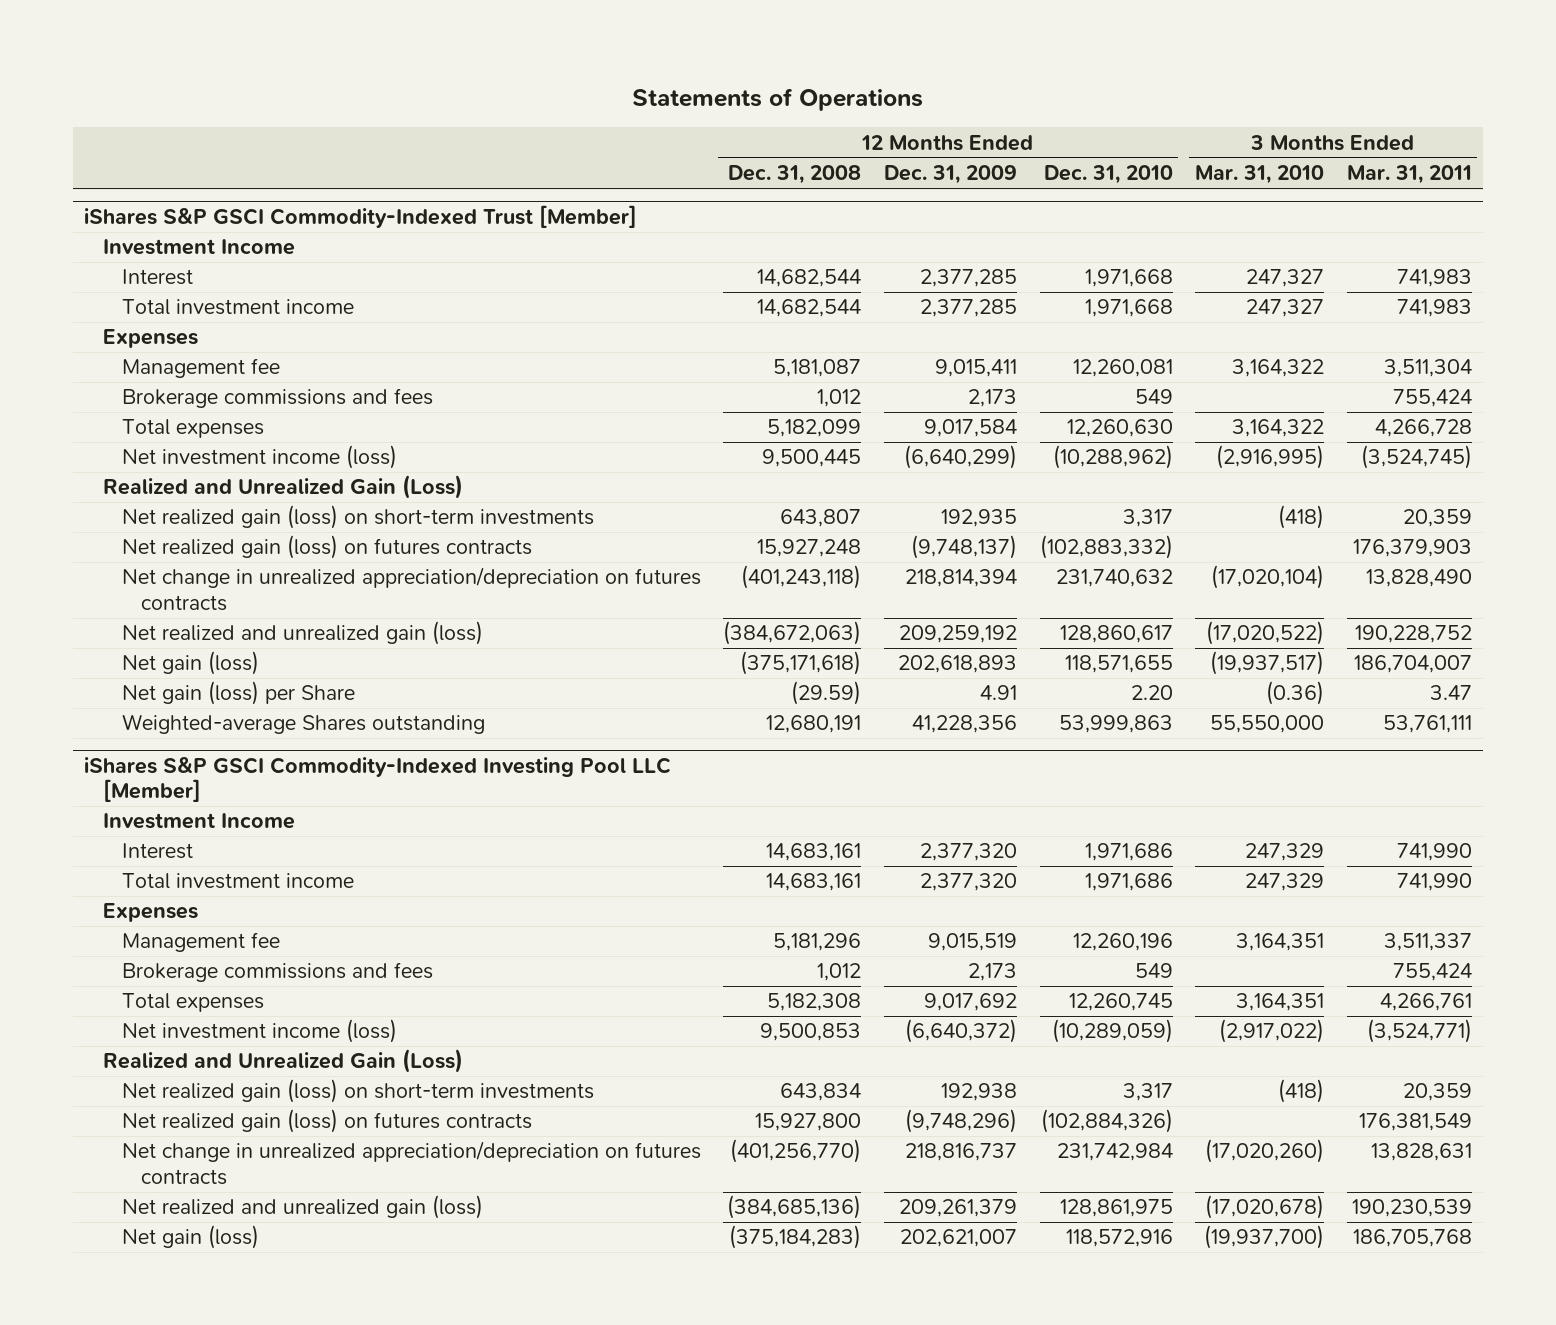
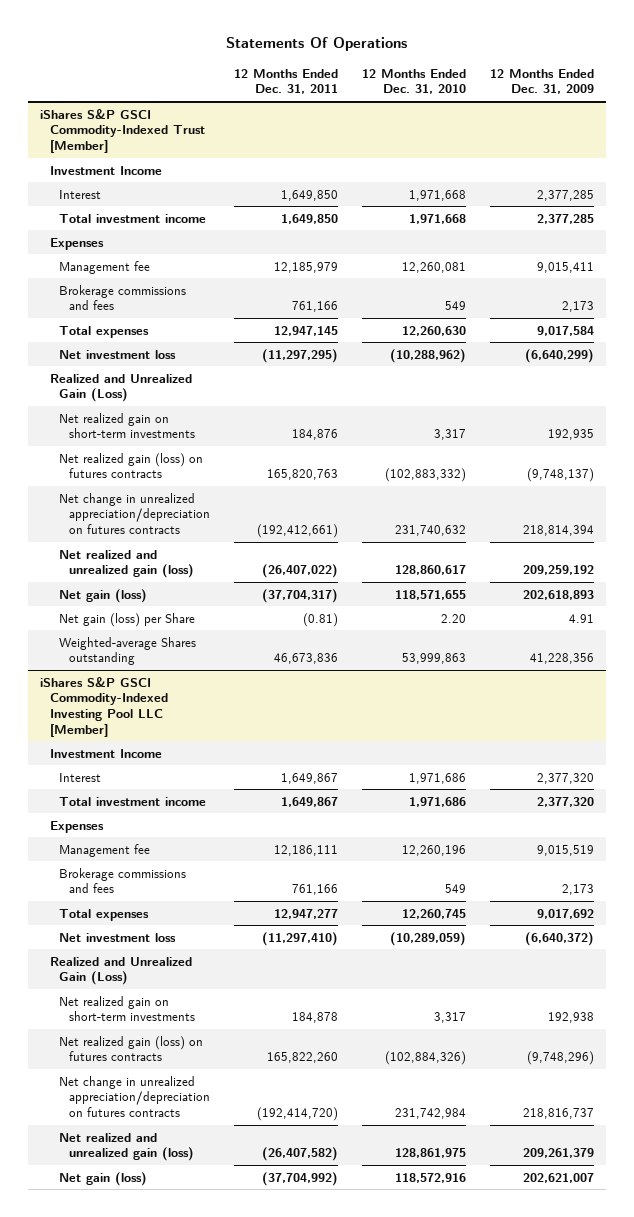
- Statements of Operations
+ Statements Of Operations
- | 12 Months Ended Dec. 31, 2008 | 12 Months Ended Dec. 31, 2009 | 12 Months Ended Dec. 31, 2010 | 3 Months Ended Mar. 31, 2010 | 3 Months Ended Mar. 31, 2011
+ | 12 Months Ended Dec. 31, 2011 | 12 Months Ended Dec. 31, 2010 | 12 Months Ended Dec. 31, 2009
@ iShares S&P GSCI Commodity-Indexed Trust [Member]
- Net investment income (loss) | 9,500,445 | (6,640,299) | (10,288,962) | (2,916,995) | (3,524,745)
+ Net investment loss | (11,297,295) | (10,288,962) | (6,640,299)
- Net realized gain (loss) on short-term investments | 643,807 | 192,935 | 3,317 | (418) | 20,359
+ Net realized gain on short-term investments | 184,876 | 3,317 | 192,935
@ iShares S&P GSCI Commodity-Indexed Investing Pool LLC [Member]
- Net investment income (loss) | 9,500,853 | (6,640,372) | (10,289,059) | (2,917,022) | (3,524,771)
+ Net investment loss | (11,297,410) | (10,289,059) | (6,640,372)
- Net realized gain (loss) on short-term investments | 643,834 | 192,938 | 3,317 | (418) | 20,359
+ Net realized gain on short-term investments | 184,878 | 3,317 | 192,938

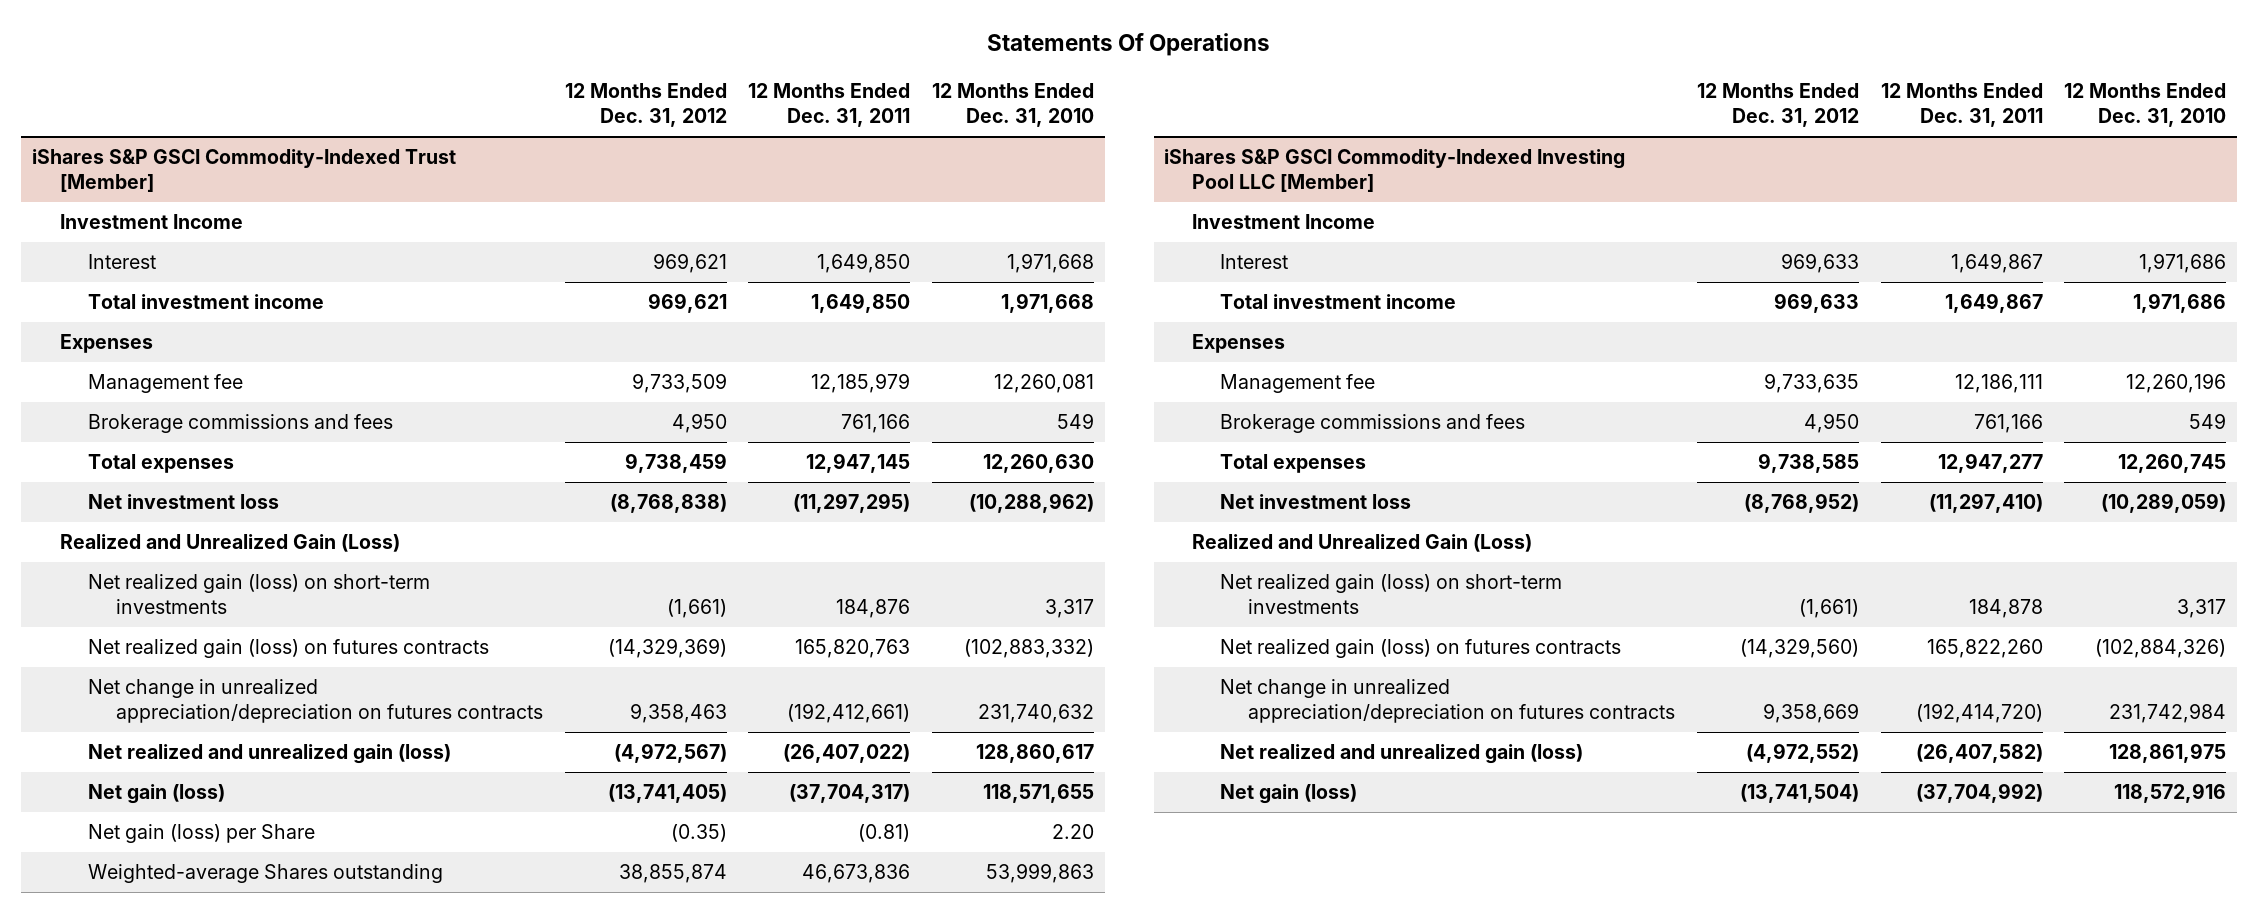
- | 12 Months Ended Dec. 31, 2011 | 12 Months Ended Dec. 31, 2010 | 12 Months Ended Dec. 31, 2009
+ | 12 Months Ended Dec. 31, 2012 | 12 Months Ended Dec. 31, 2011 | 12 Months Ended Dec. 31, 2010
@ iShares S&P GSCI Commodity-Indexed Trust [Member]
- Net realized gain on short-term investments | 184,876 | 3,317 | 192,935
+ Net realized gain (loss) on short-term investments | (1,661) | 184,876 | 3,317
@ iShares S&P GSCI Commodity-Indexed Investing Pool LLC [Member]
- Net realized gain on short-term investments | 184,878 | 3,317 | 192,938
+ Net realized gain (loss) on short-term investments | (1,661) | 184,878 | 3,317

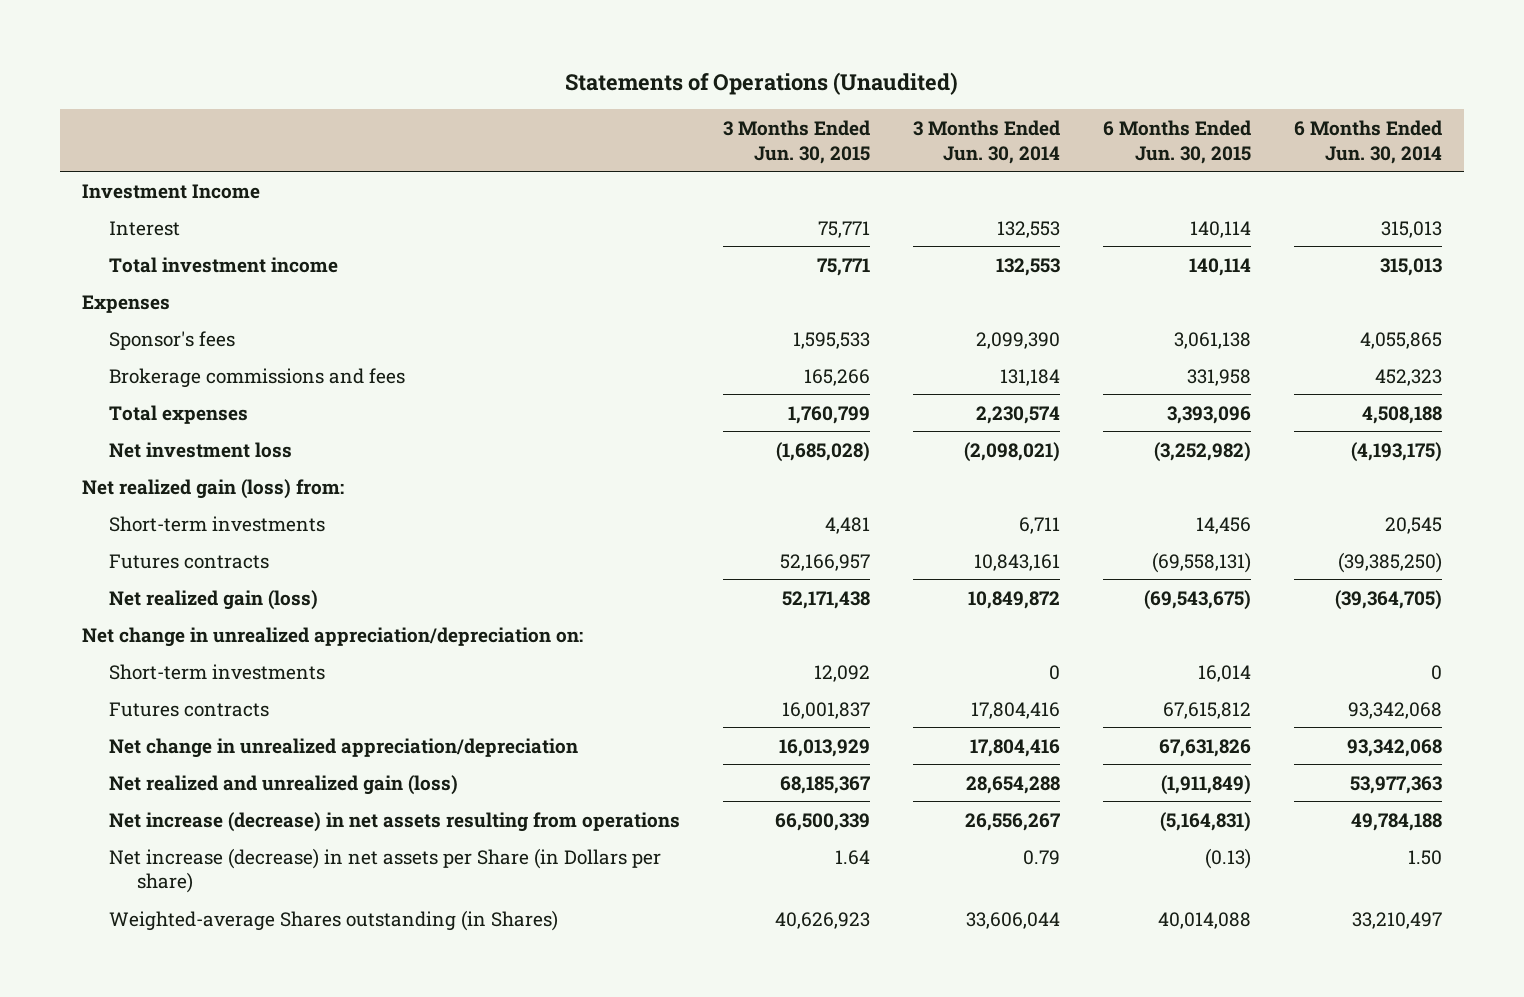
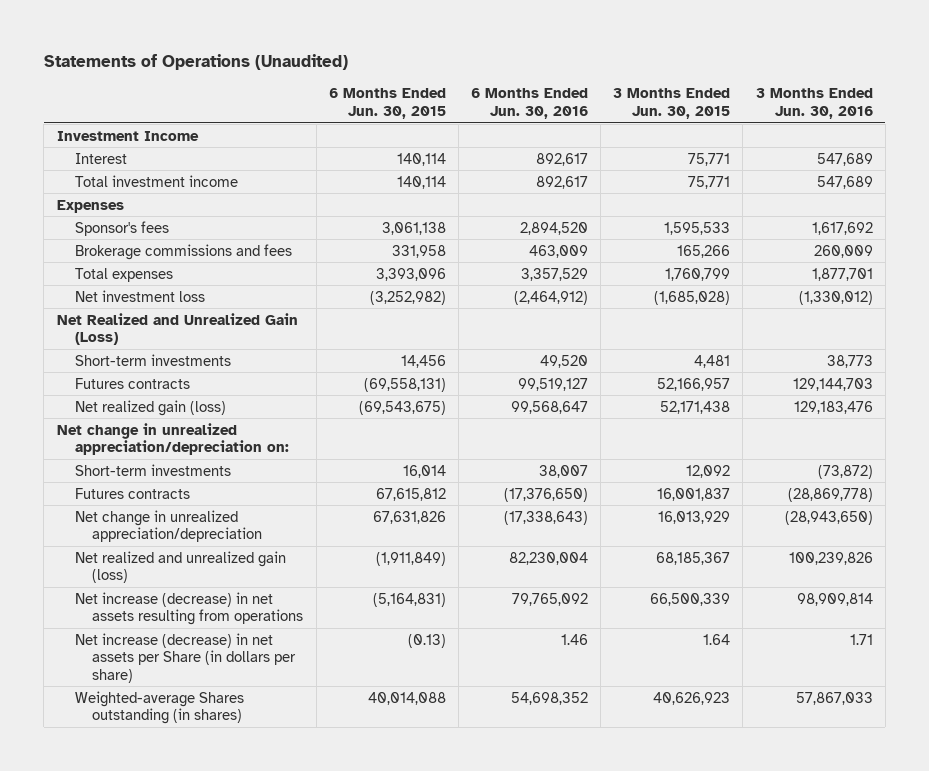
- | 3 Months Ended Jun. 30, 2015 | 3 Months Ended Jun. 30, 2014 | 6 Months Ended Jun. 30, 2015 | 6 Months Ended Jun. 30, 2014
+ | 6 Months Ended Jun. 30, 2015 | 6 Months Ended Jun. 30, 2016 | 3 Months Ended Jun. 30, 2015 | 3 Months Ended Jun. 30, 2016
- Net realized gain (loss) from:
+ Net Realized and Unrealized Gain (Loss)
- Net increase (decrease) in net assets per Share (in Dollars per share) | 1.64 | 0.79 | (0.13) | 1.50
- Weighted-average Shares outstanding (in Shares) | 40,626,923 | 33,606,044 | 40,014,088 | 33,210,497
+ Net increase (decrease) in net assets per Share (in dollars per share) | (0.13) | 1.46 | 1.64 | 1.71
+ Weighted-average Shares outstanding (in shares) | 40,014,088 | 54,698,352 | 40,626,923 | 57,867,033

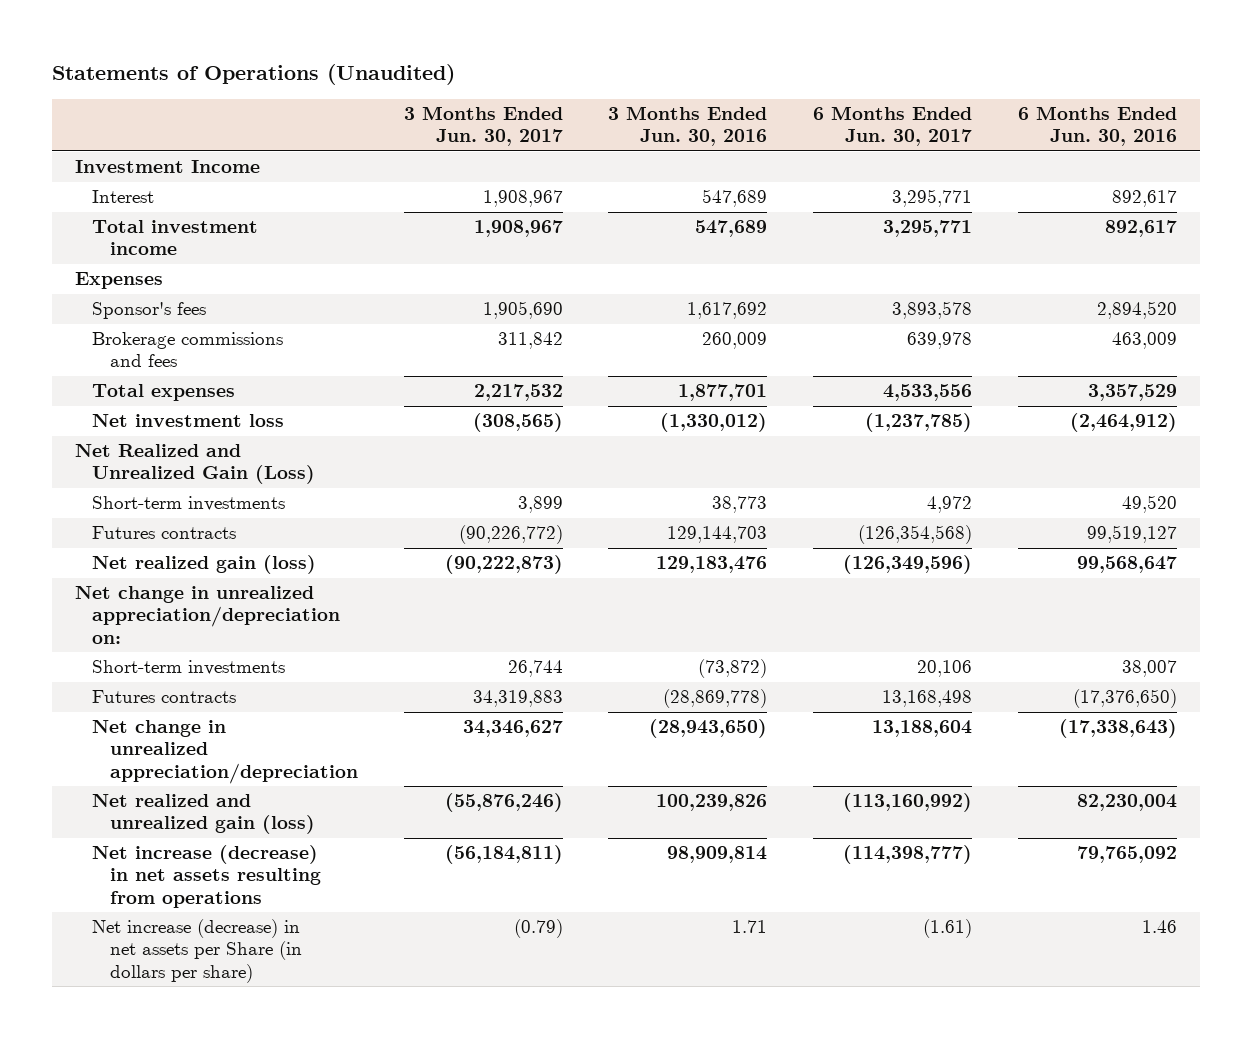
- | 6 Months Ended Jun. 30, 2015 | 6 Months Ended Jun. 30, 2016 | 3 Months Ended Jun. 30, 2015 | 3 Months Ended Jun. 30, 2016
+ | 3 Months Ended Jun. 30, 2017 | 3 Months Ended Jun. 30, 2016 | 6 Months Ended Jun. 30, 2017 | 6 Months Ended Jun. 30, 2016
- Weighted-average Shares outstanding (in shares) | 40,014,088 | 54,698,352 | 40,626,923 | 57,867,033

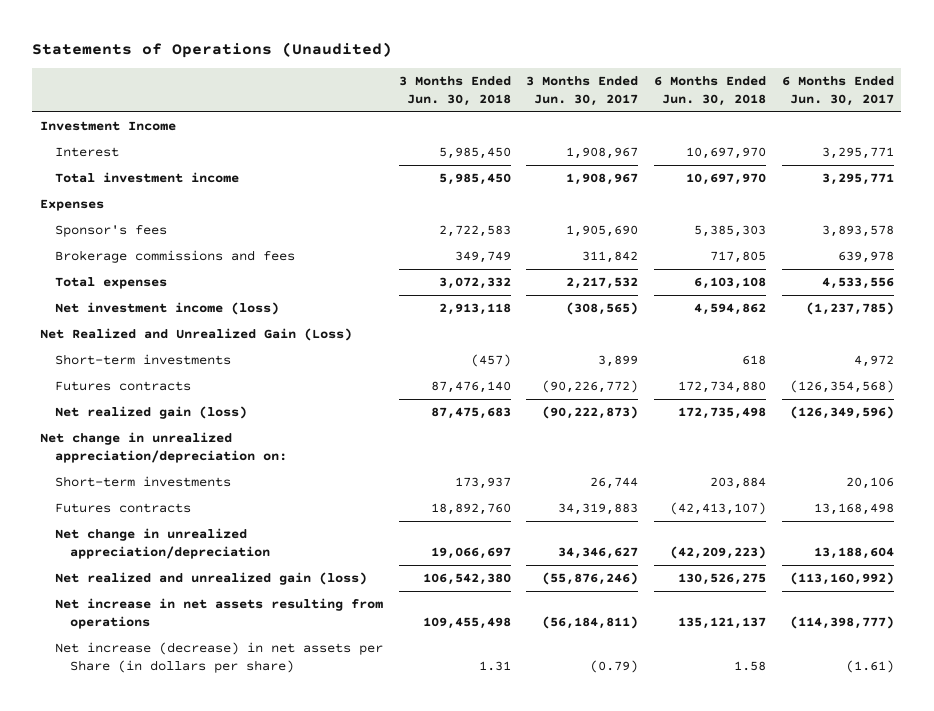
- | 3 Months Ended Jun. 30, 2017 | 3 Months Ended Jun. 30, 2016 | 6 Months Ended Jun. 30, 2017 | 6 Months Ended Jun. 30, 2016
+ | 3 Months Ended Jun. 30, 2018 | 3 Months Ended Jun. 30, 2017 | 6 Months Ended Jun. 30, 2018 | 6 Months Ended Jun. 30, 2017
- Net investment loss | (308,565) | (1,330,012) | (1,237,785) | (2,464,912)
+ Net investment income (loss) | 2,913,118 | (308,565) | 4,594,862 | (1,237,785)
- Net increase (decrease) in net assets resulting from operations | (56,184,811) | 98,909,814 | (114,398,777) | 79,765,092
+ Net increase in net assets resulting from operations | 109,455,498 | (56,184,811) | 135,121,137 | (114,398,777)

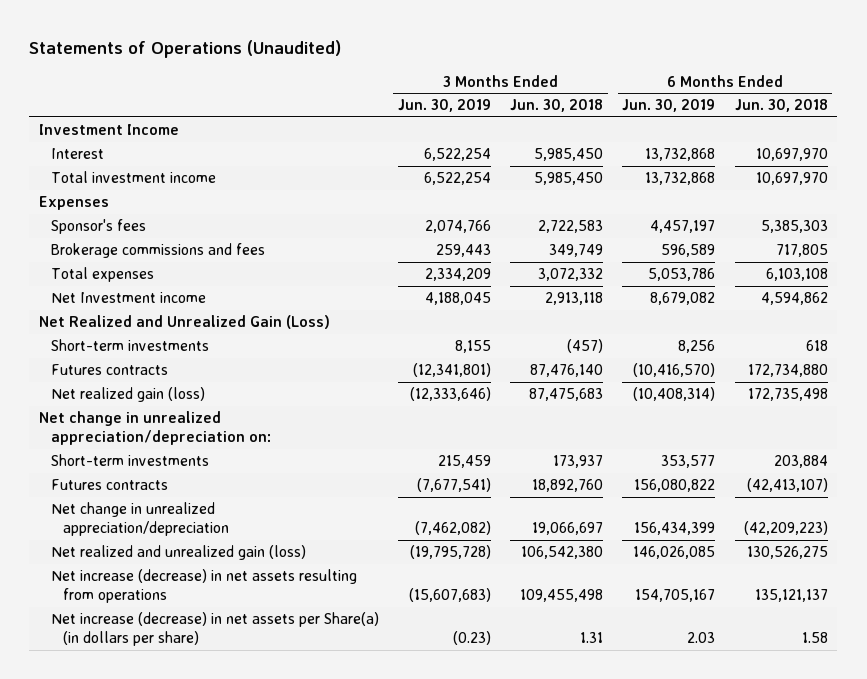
- | 3 Months Ended Jun. 30, 2018 | 3 Months Ended Jun. 30, 2017 | 6 Months Ended Jun. 30, 2018 | 6 Months Ended Jun. 30, 2017
+ | 3 Months Ended Jun. 30, 2019 | 3 Months Ended Jun. 30, 2018 | 6 Months Ended Jun. 30, 2019 | 6 Months Ended Jun. 30, 2018
- Net investment income (loss) | 2,913,118 | (308,565) | 4,594,862 | (1,237,785)
+ Net Investment income | 4,188,045 | 2,913,118 | 8,679,082 | 4,594,862
- Net increase in net assets resulting from operations | 109,455,498 | (56,184,811) | 135,121,137 | (114,398,777)
- Net increase (decrease) in net assets per Share (in dollars per share) | 1.31 | (0.79) | 1.58 | (1.61)
+ Net increase (decrease) in net assets resulting from operations | (15,607,683) | 109,455,498 | 154,705,167 | 135,121,137
+ Net increase (decrease) in net assets per Share(a) (in dollars per share) | (0.23) | 1.31 | 2.03 | 1.58

